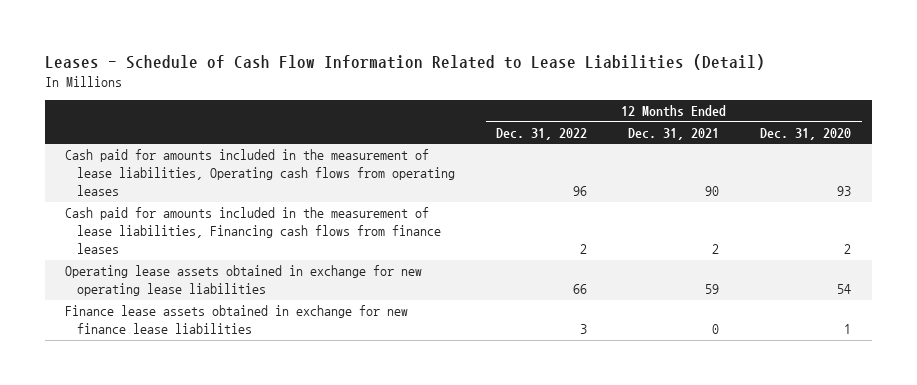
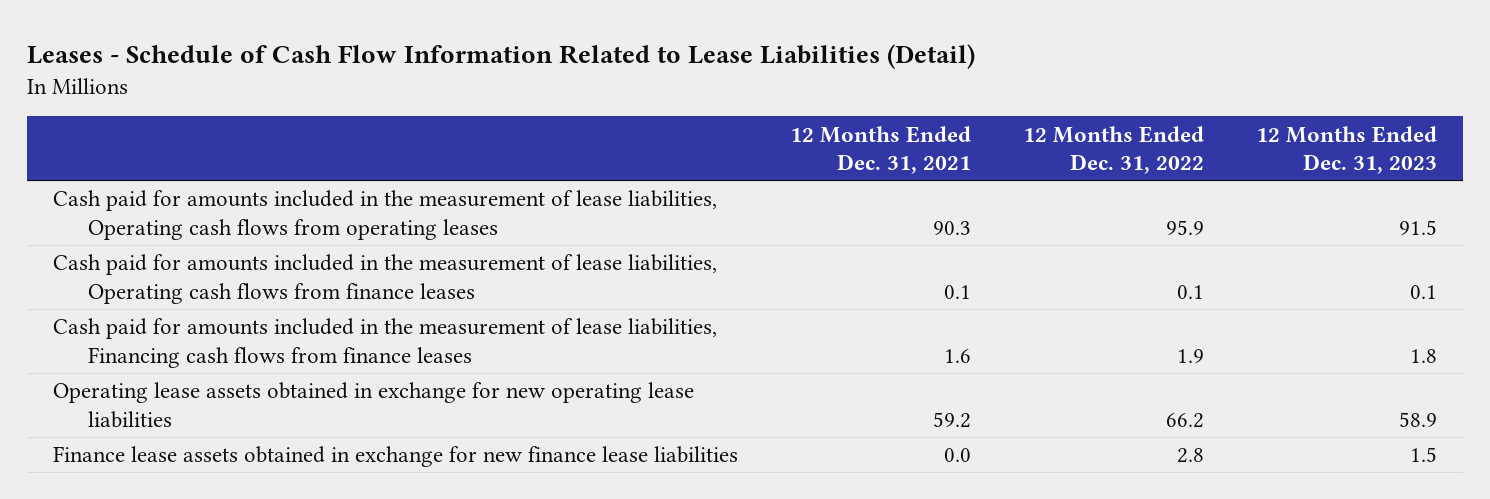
- | 12 Months Ended Dec. 31, 2022 | 12 Months Ended Dec. 31, 2021 | 12 Months Ended Dec. 31, 2020
+ | 12 Months Ended Dec. 31, 2021 | 12 Months Ended Dec. 31, 2022 | 12 Months Ended Dec. 31, 2023
- Cash paid for amounts included in the measurement of lease liabilities, Operating cash flows from operating leases | 96 | 90 | 93
- Cash paid for amounts included in the measurement of lease liabilities, Financing cash flows from finance leases | 2 | 2 | 2
- Operating lease assets obtained in exchange for new operating lease liabilities | 66 | 59 | 54
- Finance lease assets obtained in exchange for new finance lease liabilities | 3 | 0 | 1
+ Cash paid for amounts included in the measurement of lease liabilities, Operating cash flows from operating leases | 90.3 | 95.9 | 91.5
+ Cash paid for amounts included in the measurement of lease liabilities, Operating cash flows from finance leases | 0.1 | 0.1 | 0.1
+ Cash paid for amounts included in the measurement of lease liabilities, Financing cash flows from finance leases | 1.6 | 1.9 | 1.8
+ Operating lease assets obtained in exchange for new operating lease liabilities | 59.2 | 66.2 | 58.9
+ Finance lease assets obtained in exchange for new finance lease liabilities | 0.0 | 2.8 | 1.5

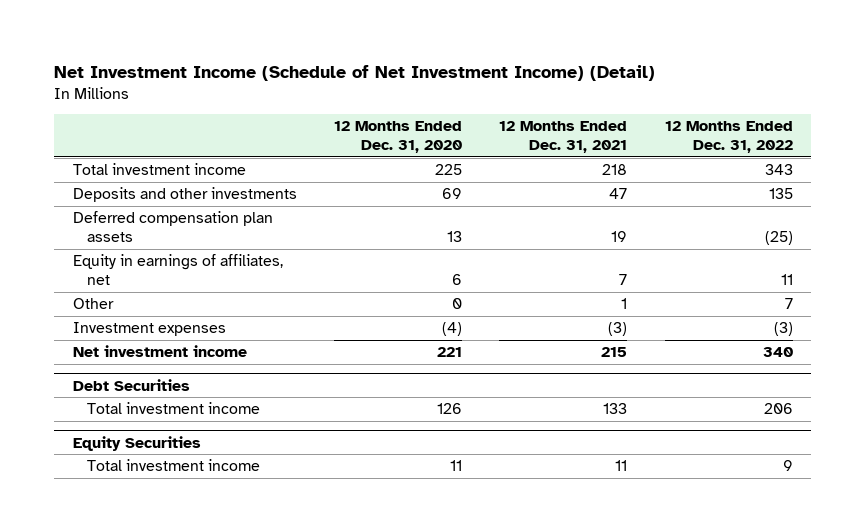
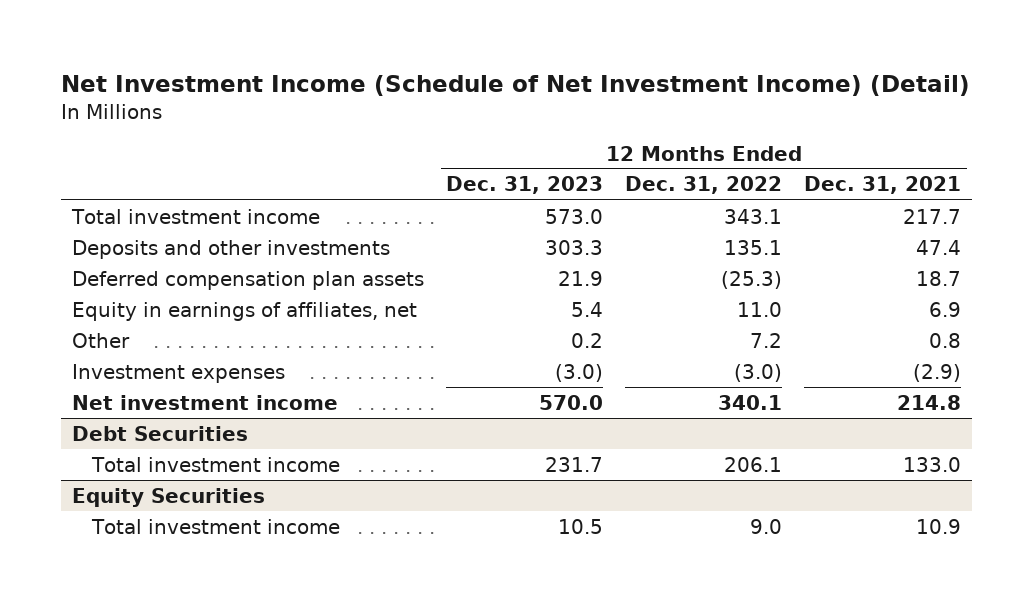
- | 12 Months Ended Dec. 31, 2020 | 12 Months Ended Dec. 31, 2021 | 12 Months Ended Dec. 31, 2022
+ | 12 Months Ended Dec. 31, 2023 | 12 Months Ended Dec. 31, 2022 | 12 Months Ended Dec. 31, 2021
- Total investment income | 225 | 218 | 343
- Deposits and other investments | 69 | 47 | 135
- Deferred compensation plan assets | 13 | 19 | (25)
- Equity in earnings of affiliates, net | 6 | 7 | 11
- Other | 0 | 1 | 7
- Investment expenses | (4) | (3) | (3)
- Net investment income | 221 | 215 | 340
+ Total investment income | 573.0 | 343.1 | 217.7
+ Deposits and other investments | 303.3 | 135.1 | 47.4
+ Deferred compensation plan assets | 21.9 | (25.3) | 18.7
+ Equity in earnings of affiliates, net | 5.4 | 11.0 | 6.9
+ Other | 0.2 | 7.2 | 0.8
+ Investment expenses | (3.0) | (3.0) | (2.9)
+ Net investment income | 570.0 | 340.1 | 214.8
@ Debt Securities
- Total investment income | 126 | 133 | 206
+ Total investment income | 231.7 | 206.1 | 133.0
@ Equity Securities
- Total investment income | 11 | 11 | 9
+ Total investment income | 10.5 | 9.0 | 10.9

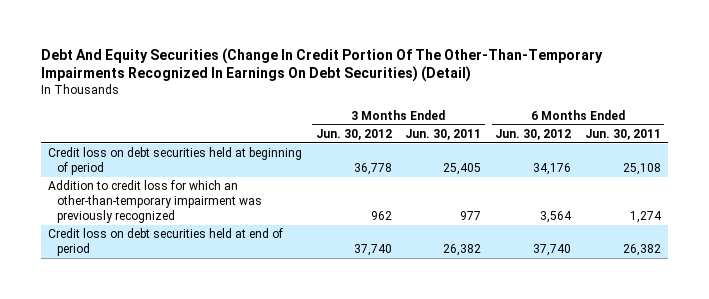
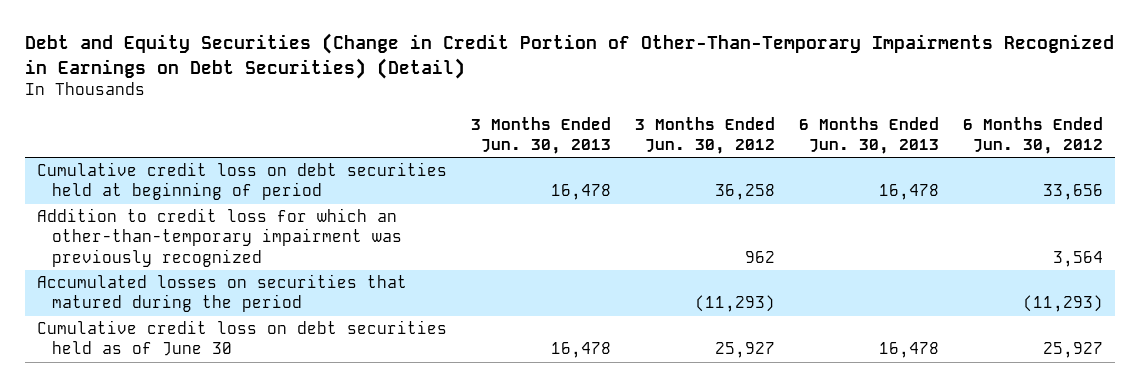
- Debt And Equity Securities (Change In Credit Portion Of The Other-Than-Temporary Impairments Recognized In Earnings On Debt Securities) (Detail)
+ Debt and Equity Securities (Change in Credit Portion of Other-Than-Temporary Impairments Recognized in Earnings on Debt Securities) (Detail)
- | 3 Months Ended Jun. 30, 2012 | 3 Months Ended Jun. 30, 2011 | 6 Months Ended Jun. 30, 2012 | 6 Months Ended Jun. 30, 2011
+ | 3 Months Ended Jun. 30, 2013 | 3 Months Ended Jun. 30, 2012 | 6 Months Ended Jun. 30, 2013 | 6 Months Ended Jun. 30, 2012
- Credit loss on debt securities held at beginning of period | 36,778 | 25,405 | 34,176 | 25,108
+ Cumulative credit loss on debt securities held at beginning of period | 16,478 | 36,258 | 16,478 | 33,656
- Credit loss on debt securities held at end of period | 37,740 | 26,382 | 37,740 | 26,382
+ Accumulated losses on securities that matured during the period | | (11,293) | | (11,293)
+ Cumulative credit loss on debt securities held as of June 30 | 16,478 | 25,927 | 16,478 | 25,927

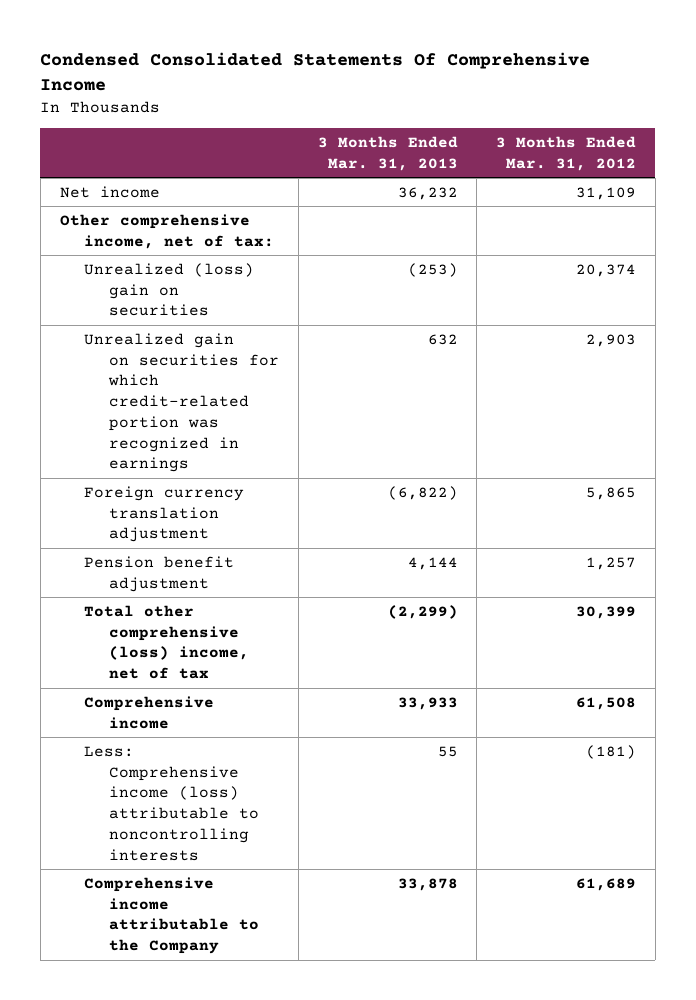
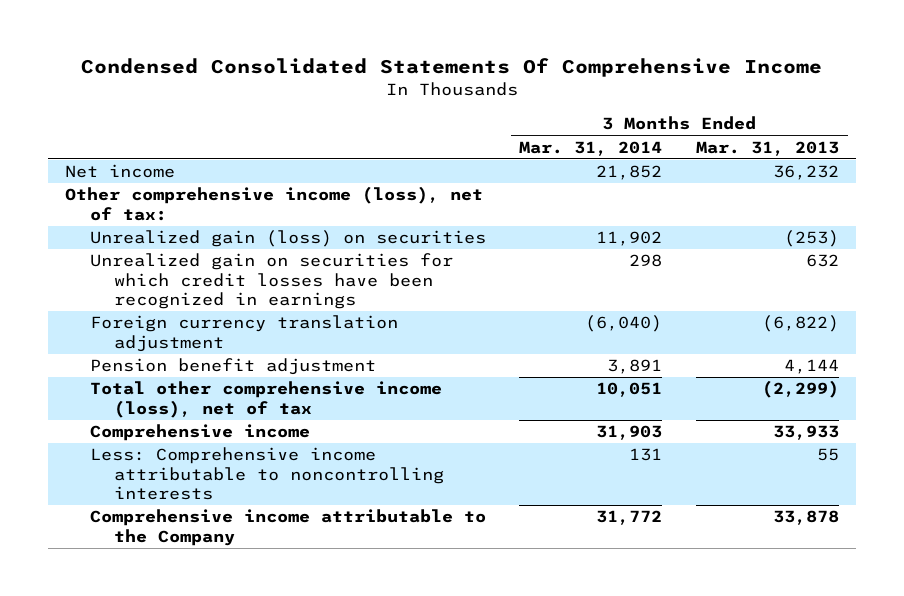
- | 3 Months Ended Mar. 31, 2013 | 3 Months Ended Mar. 31, 2012
+ | 3 Months Ended Mar. 31, 2014 | 3 Months Ended Mar. 31, 2013
- Other comprehensive income, net of tax:
- Unrealized (loss) gain on securities | (253) | 20,374
- Unrealized gain on securities for which credit-related portion was recognized in earnings | 632 | 2,903
+ Other comprehensive income (loss), net of tax:
+ Unrealized gain (loss) on securities | 11,902 | (253)
+ Unrealized gain on securities for which credit losses have been recognized in earnings | 298 | 632
- Total other comprehensive (loss) income, net of tax | (2,299) | 30,399
+ Total other comprehensive income (loss), net of tax | 10,051 | (2,299)
- Less: Comprehensive income (loss) attributable to noncontrolling interests | 55 | (181)
+ Less: Comprehensive income attributable to noncontrolling interests | 131 | 55

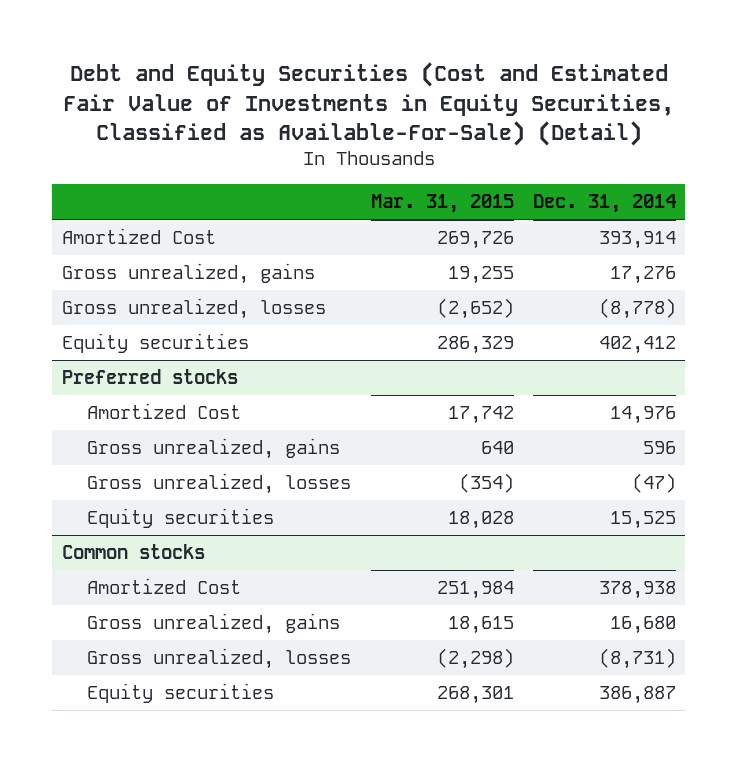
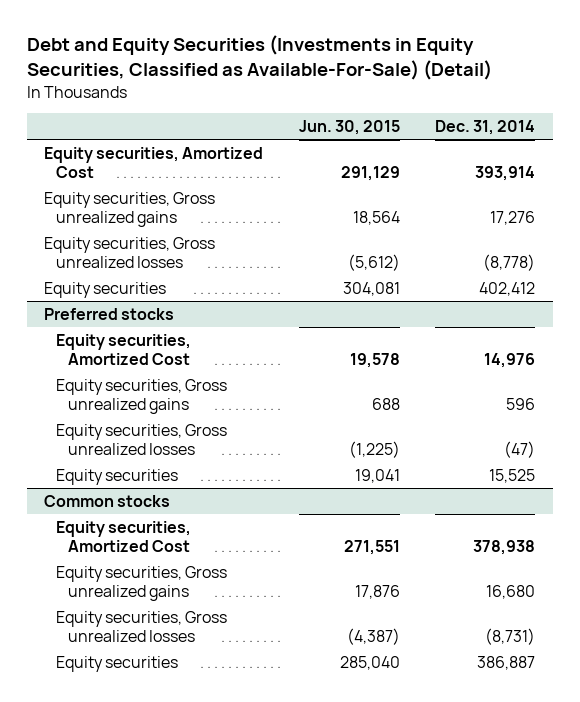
- Debt and Equity Securities (Cost and Estimated Fair Value of Investments in Equity Securities, Classified as Available-For-Sale) (Detail)
+ Debt and Equity Securities (Investments in Equity Securities, Classified as Available-For-Sale) (Detail)
- | Mar. 31, 2015 | Dec. 31, 2014
+ | Jun. 30, 2015 | Dec. 31, 2014
- Amortized Cost | 269,726 | 393,914
- Gross unrealized, gains | 19,255 | 17,276
- Gross unrealized, losses | (2,652) | (8,778)
+ Equity securities, Amortized Cost | 291,129 | 393,914
+ Equity securities, Gross unrealized gains | 18,564 | 17,276
+ Equity securities, Gross unrealized losses | (5,612) | (8,778)
@ Preferred stocks
- Amortized Cost | 17,742 | 14,976
- Gross unrealized, gains | 640 | 596
- Gross unrealized, losses | (354) | (47)
+ Equity securities, Amortized Cost | 19,578 | 14,976
+ Equity securities, Gross unrealized gains | 688 | 596
+ Equity securities, Gross unrealized losses | (1,225) | (47)
@ Common stocks
- Amortized Cost | 251,984 | 378,938
- Gross unrealized, gains | 18,615 | 16,680
- Gross unrealized, losses | (2,298) | (8,731)
+ Equity securities, Amortized Cost | 271,551 | 378,938
+ Equity securities, Gross unrealized gains | 17,876 | 16,680
+ Equity securities, Gross unrealized losses | (4,387) | (8,731)

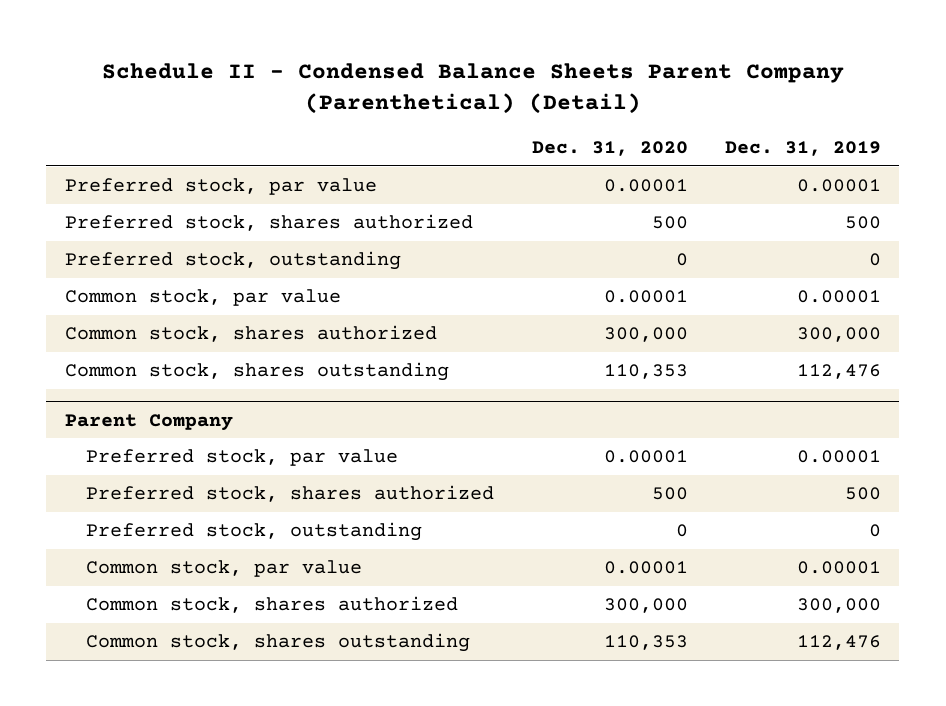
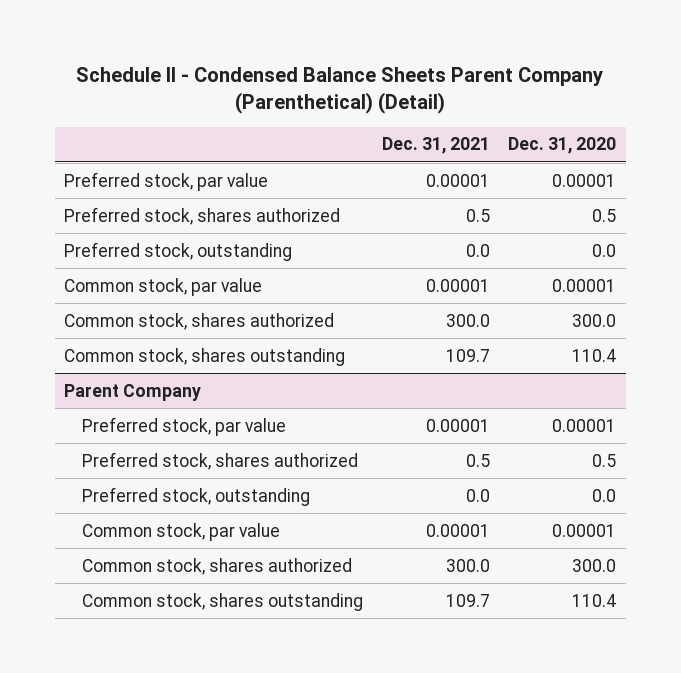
- | Dec. 31, 2020 | Dec. 31, 2019
+ | Dec. 31, 2021 | Dec. 31, 2020
- Preferred stock, shares authorized | 500 | 500
- Preferred stock, outstanding | 0 | 0
+ Preferred stock, shares authorized | 0.5 | 0.5
+ Preferred stock, outstanding | 0.0 | 0.0
- Common stock, shares authorized | 300,000 | 300,000
- Common stock, shares outstanding | 110,353 | 112,476
+ Common stock, shares authorized | 300.0 | 300.0
+ Common stock, shares outstanding | 109.7 | 110.4
@ Parent Company
- Preferred stock, shares authorized | 500 | 500
- Preferred stock, outstanding | 0 | 0
+ Preferred stock, shares authorized | 0.5 | 0.5
+ Preferred stock, outstanding | 0.0 | 0.0
- Common stock, shares authorized | 300,000 | 300,000
- Common stock, shares outstanding | 110,353 | 112,476
+ Common stock, shares authorized | 300.0 | 300.0
+ Common stock, shares outstanding | 109.7 | 110.4

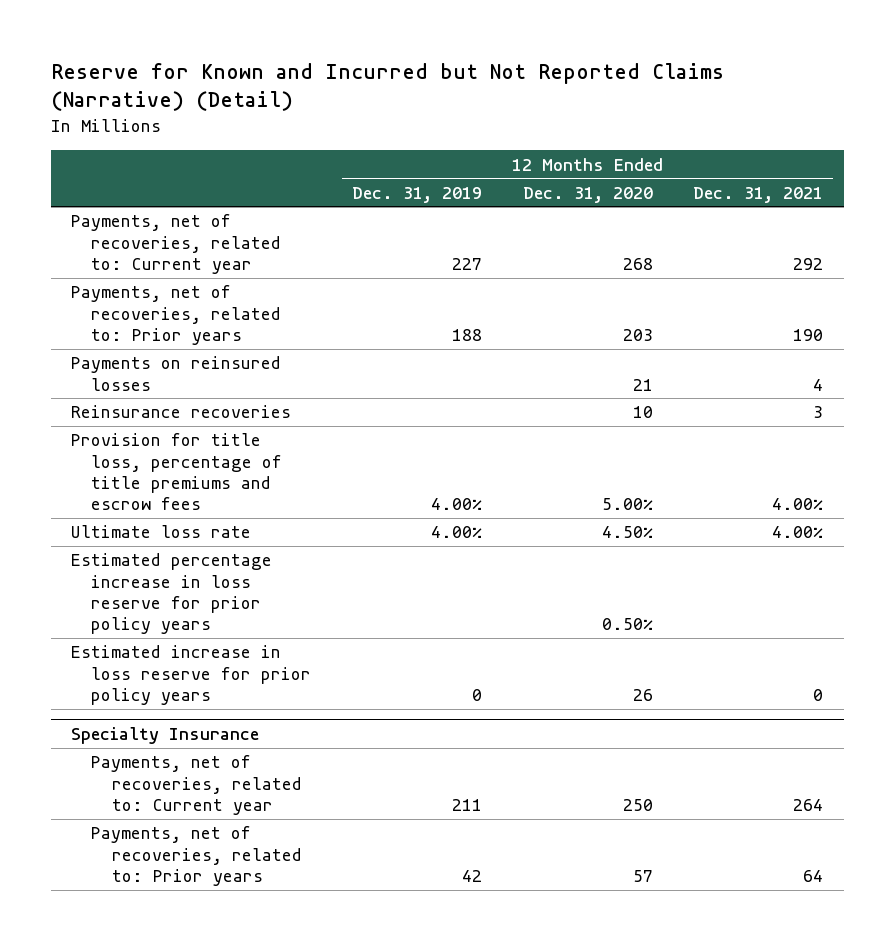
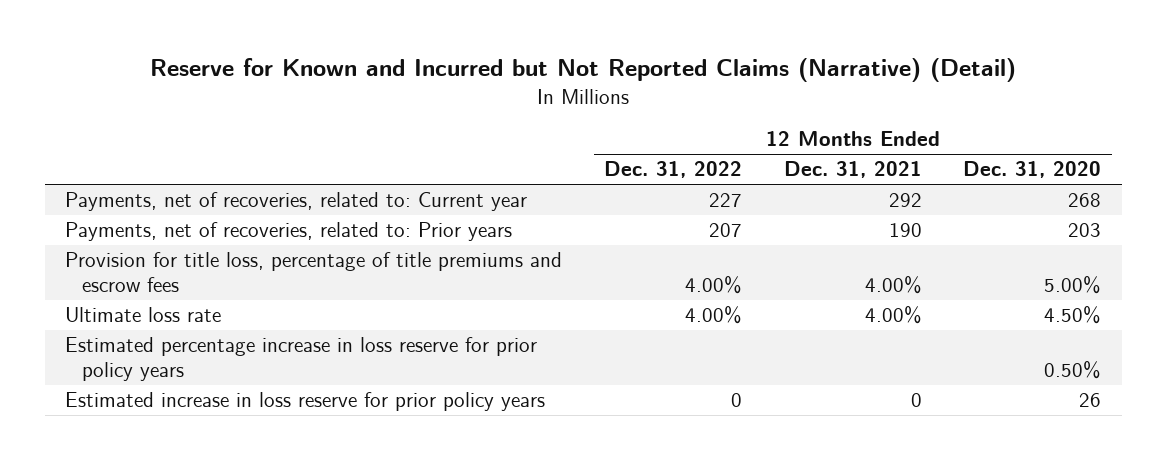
- | 12 Months Ended Dec. 31, 2019 | 12 Months Ended Dec. 31, 2020 | 12 Months Ended Dec. 31, 2021
+ | 12 Months Ended Dec. 31, 2022 | 12 Months Ended Dec. 31, 2021 | 12 Months Ended Dec. 31, 2020
- Payments on reinsured losses | | 21 | 4
- Reinsurance recoveries | | 10 | 3
- Specialty Insurance
- Payments, net of recoveries, related to: Current year | 211 | 250 | 264
- Payments, net of recoveries, related to: Prior years | 42 | 57 | 64

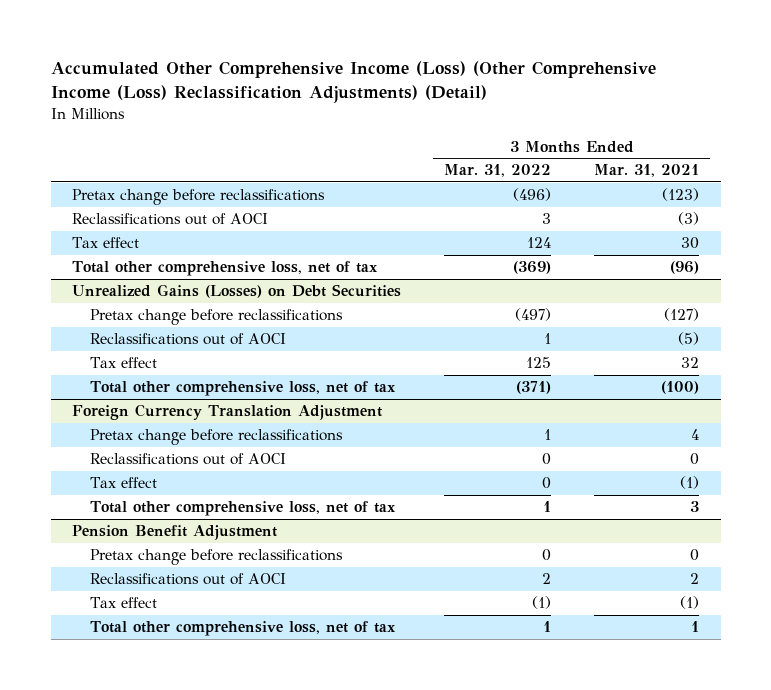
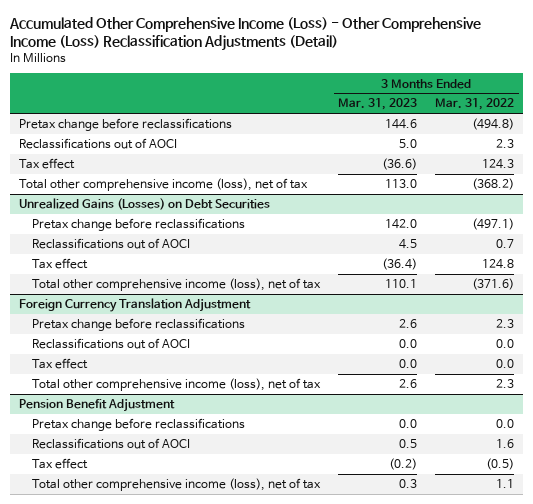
- Accumulated Other Comprehensive Income (Loss) (Other Comprehensive Income (Loss) Reclassification Adjustments) (Detail)
+ Accumulated Other Comprehensive Income (Loss) - Other Comprehensive Income (Loss) Reclassification Adjustments (Detail)
- | 3 Months Ended Mar. 31, 2022 | 3 Months Ended Mar. 31, 2021
+ | 3 Months Ended Mar. 31, 2023 | 3 Months Ended Mar. 31, 2022
- Pretax change before reclassifications | (496) | (123)
- Reclassifications out of AOCI | 3 | (3)
- Tax effect | 124 | 30
- Total other comprehensive loss, net of tax | (369) | (96)
+ Pretax change before reclassifications | 144.6 | (494.8)
+ Reclassifications out of AOCI | 5.0 | 2.3
+ Tax effect | (36.6) | 124.3
+ Total other comprehensive income (loss), net of tax | 113.0 | (368.2)
@ Unrealized Gains (Losses) on Debt Securities
- Pretax change before reclassifications | (497) | (127)
- Reclassifications out of AOCI | 1 | (5)
- Tax effect | 125 | 32
- Total other comprehensive loss, net of tax | (371) | (100)
+ Pretax change before reclassifications | 142.0 | (497.1)
+ Reclassifications out of AOCI | 4.5 | 0.7
+ Tax effect | (36.4) | 124.8
+ Total other comprehensive income (loss), net of tax | 110.1 | (371.6)
@ Foreign Currency Translation Adjustment
- Pretax change before reclassifications | 1 | 4
- Reclassifications out of AOCI | 0 | 0
- Tax effect | 0 | (1)
- Total other comprehensive loss, net of tax | 1 | 3
+ Pretax change before reclassifications | 2.6 | 2.3
+ Reclassifications out of AOCI | 0.0 | 0.0
+ Tax effect | 0.0 | 0.0
+ Total other comprehensive income (loss), net of tax | 2.6 | 2.3
@ Pension Benefit Adjustment
- Pretax change before reclassifications | 0 | 0
- Reclassifications out of AOCI | 2 | 2
- Tax effect | (1) | (1)
- Total other comprehensive loss, net of tax | 1 | 1
+ Pretax change before reclassifications | 0.0 | 0.0
+ Reclassifications out of AOCI | 0.5 | 1.6
+ Tax effect | (0.2) | (0.5)
+ Total other comprehensive income (loss), net of tax | 0.3 | 1.1

